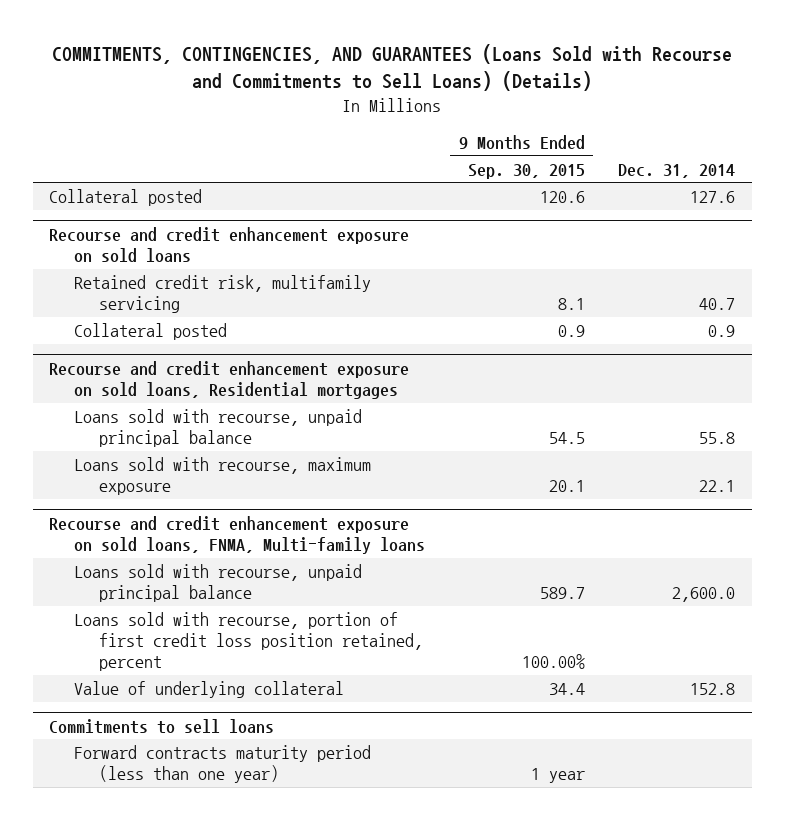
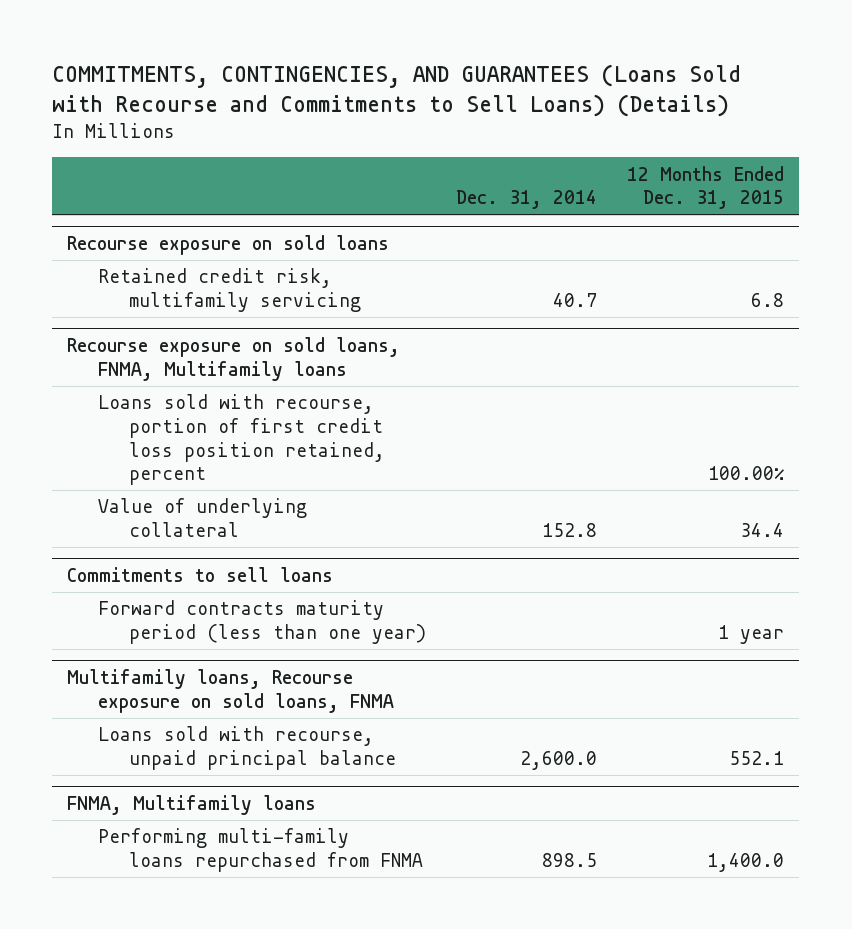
- | 9 Months Ended Sep. 30, 2015 | Dec. 31, 2014
+ | Dec. 31, 2014 | 12 Months Ended Dec. 31, 2015
- Collateral posted | 120.6 | 127.6
- Recourse and credit enhancement exposure on sold loans
+ Recourse exposure on sold loans
- Collateral posted | 0.9 | 0.9
- Recourse and credit enhancement exposure on sold loans, Residential mortgages
- Loans sold with recourse, unpaid principal balance | 54.5 | 55.8
- Loans sold with recourse, maximum exposure | 20.1 | 22.1
- Recourse and credit enhancement exposure on sold loans, FNMA, Multi-family loans
- Loans sold with recourse, unpaid principal balance | 589.7 | 2,600.0
+ Recourse exposure on sold loans, FNMA, Multifamily loans
+ Multifamily loans, Recourse exposure on sold loans, FNMA
+ Loans sold with recourse, unpaid principal balance | 2,600.0 | 552.1
+ FNMA, Multifamily loans
+ Performing multi-family loans repurchased from FNMA | 898.5 | 1,400.0

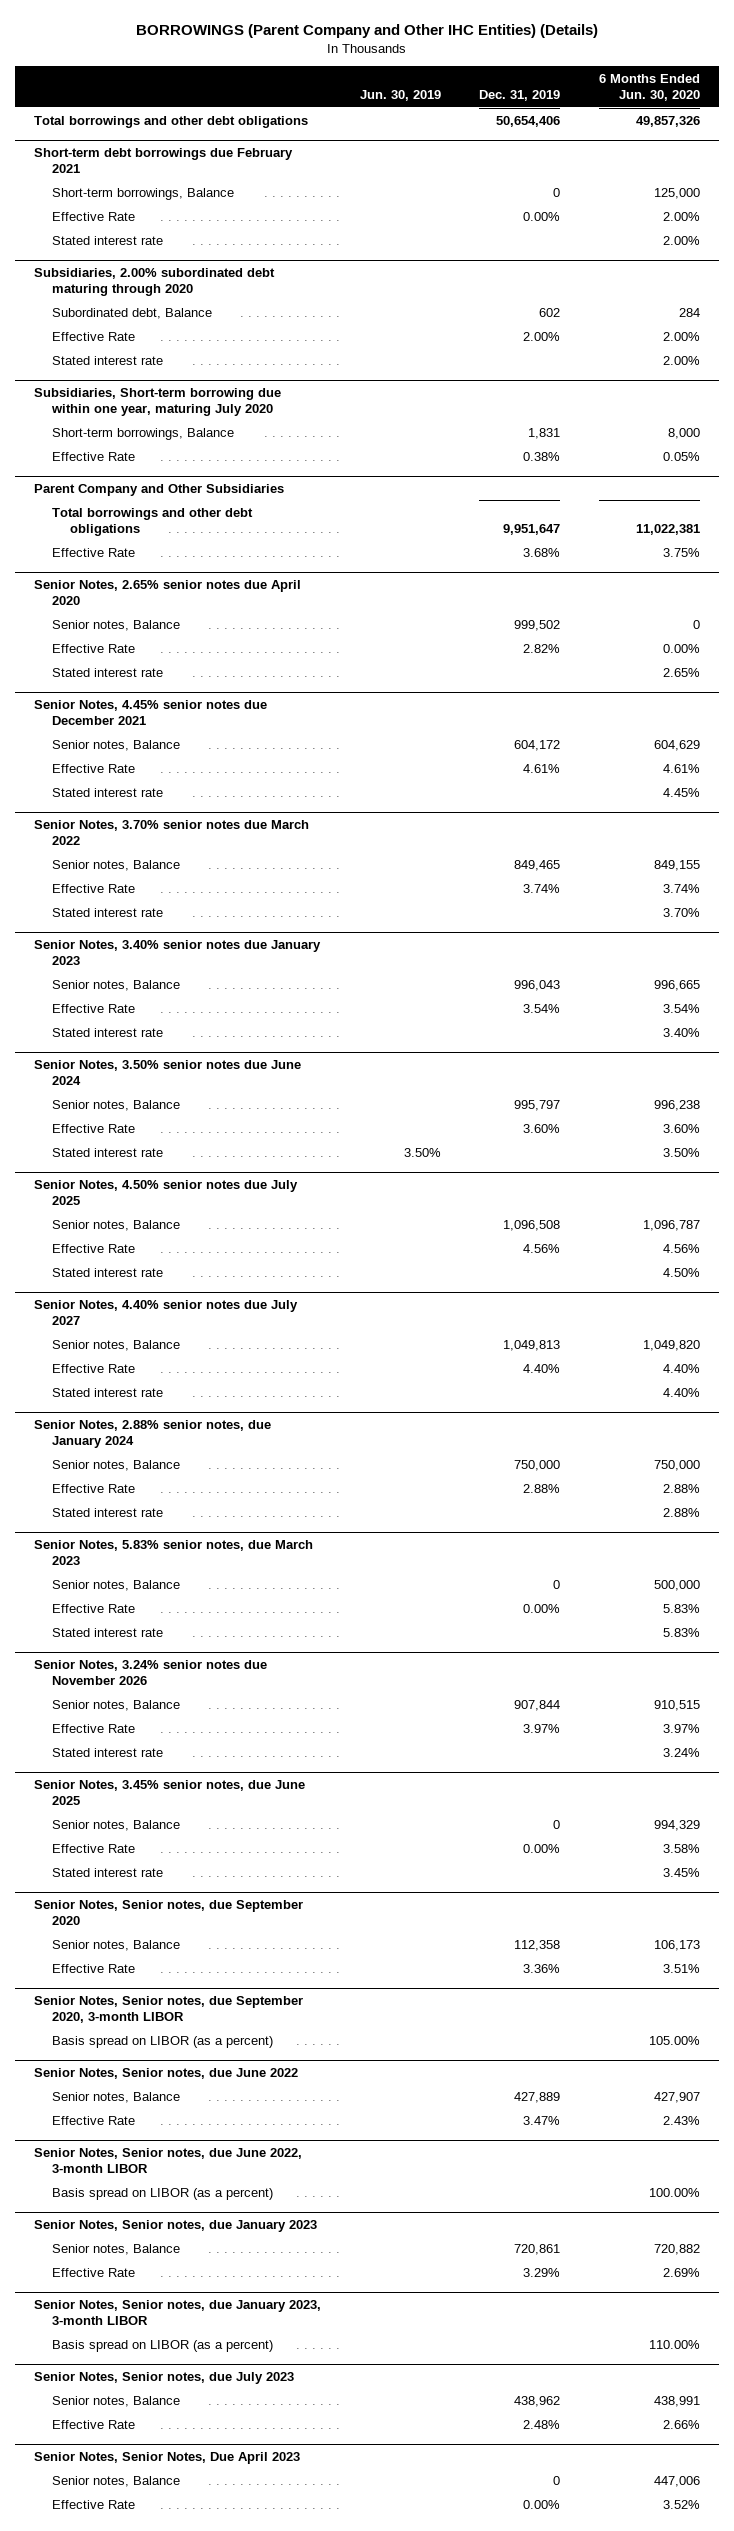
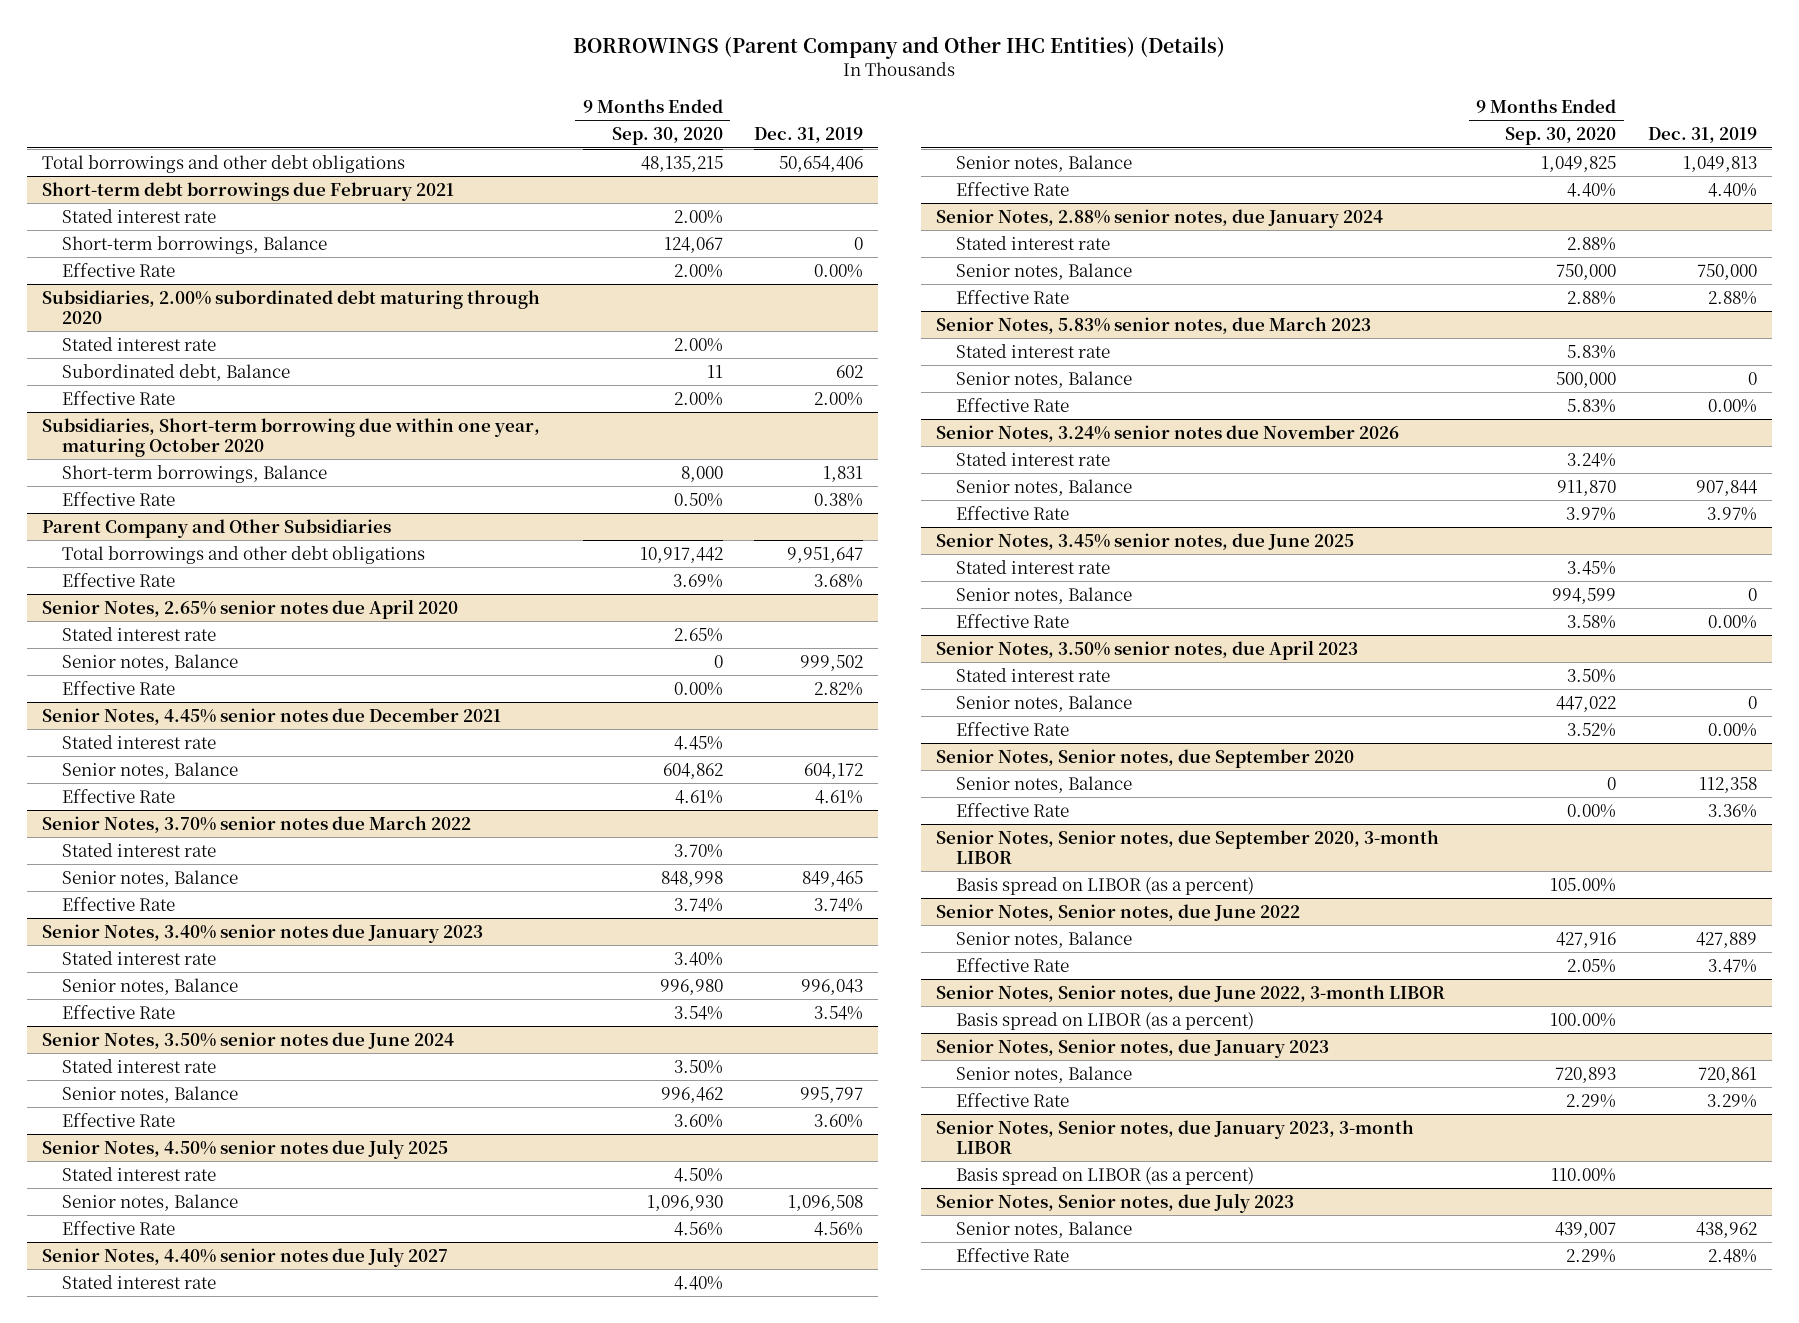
- | Jun. 30, 2019 | Dec. 31, 2019 | 6 Months Ended Jun. 30, 2020
+ | 9 Months Ended Sep. 30, 2020 | Dec. 31, 2019
@ Short-term debt borrowings due February 2021
moved up: Stated interest rate | 2.00% |
@ Subsidiaries, 2.00% subordinated debt maturing through 2020
moved up: Stated interest rate | 2.00% |
- Subsidiaries, Short-term borrowing due within one year, maturing July 2020
+ Subsidiaries, Short-term borrowing due within one year, maturing October 2020
@ Senior Notes, 2.65% senior notes due April 2020
moved up: Stated interest rate | 2.65% |
@ Senior Notes, 4.45% senior notes due December 2021
moved up: Stated interest rate | 4.45% |
@ Senior Notes, 3.70% senior notes due March 2022
moved up: Stated interest rate | 3.70% |
@ Senior Notes, 3.40% senior notes due January 2023
moved up: Stated interest rate | 3.40% |
@ Senior Notes, 3.50% senior notes due June 2024
moved up: Stated interest rate | 3.50% |
@ Senior Notes, 4.50% senior notes due July 2025
moved up: Stated interest rate | 4.50% |
@ Senior Notes, 4.40% senior notes due July 2027
moved up: Stated interest rate | 4.40% |
@ Senior Notes, 2.88% senior notes, due January 2024
moved up: Stated interest rate | 2.88% |
@ Senior Notes, 5.83% senior notes, due March 2023
moved up: Stated interest rate | 5.83% |
@ Senior Notes, 3.24% senior notes due November 2026
moved up: Stated interest rate | 3.24% |
@ Senior Notes, 3.45% senior notes, due June 2025
+ Stated interest rate | 3.45% |
+ Senior Notes, 3.50% senior notes, due April 2023
+ Senior notes, Balance | 447,022 | 0
+ Effective Rate | 3.52% | 0.00%
- Senior Notes, Senior Notes, Due April 2023
- Senior notes, Balance | | 0 | 447,006
- Effective Rate | | 0.00% | 3.52%

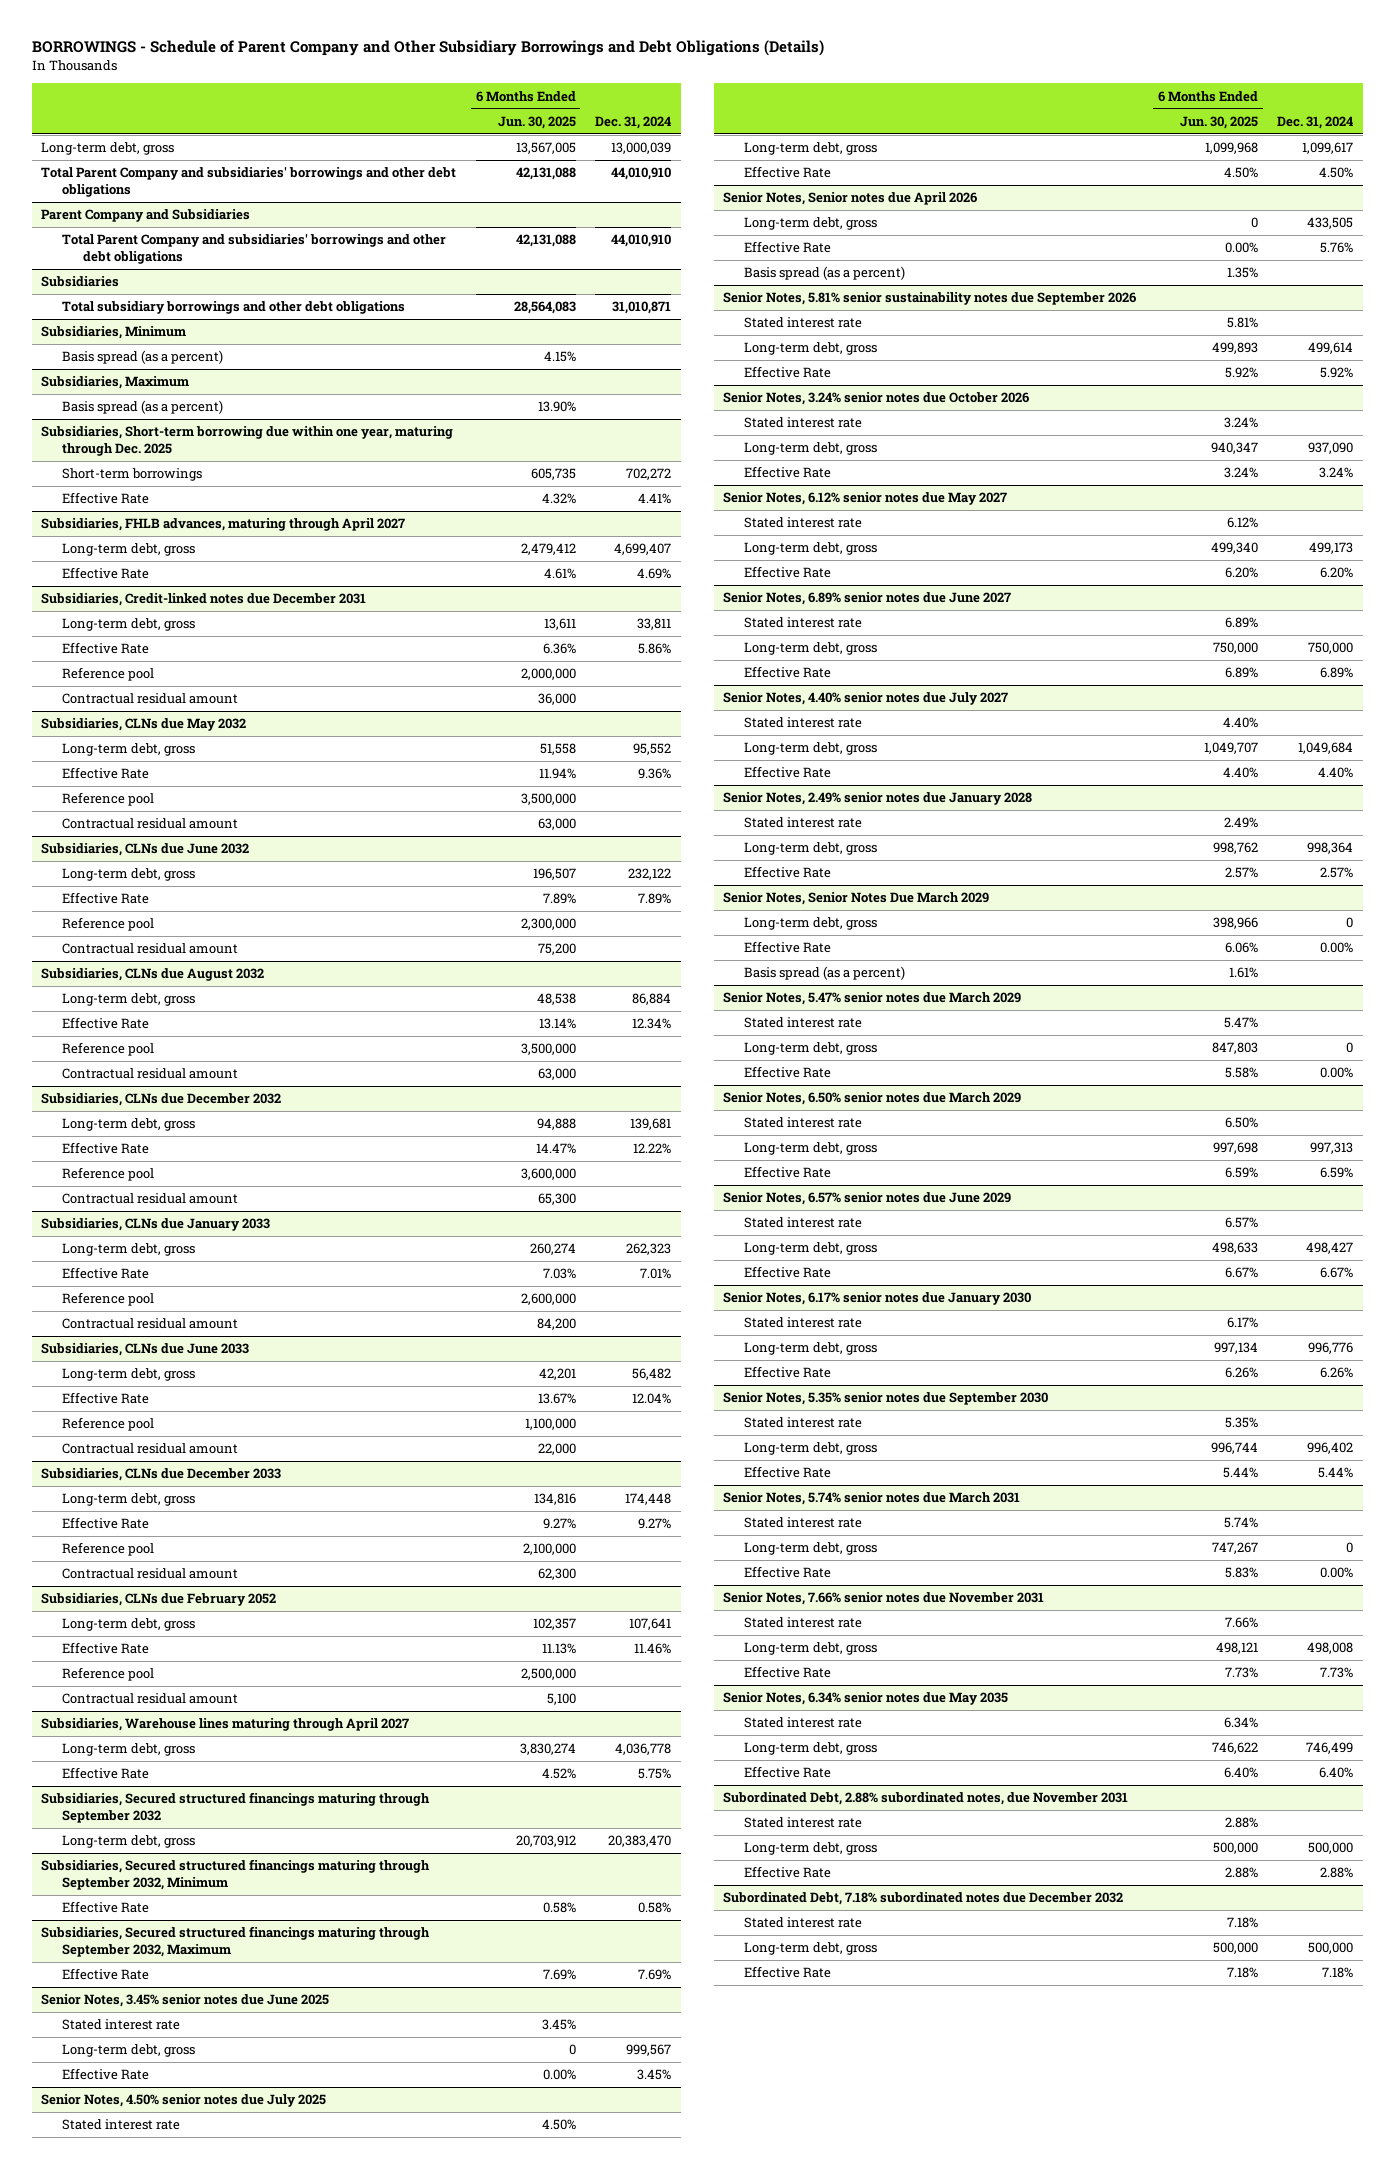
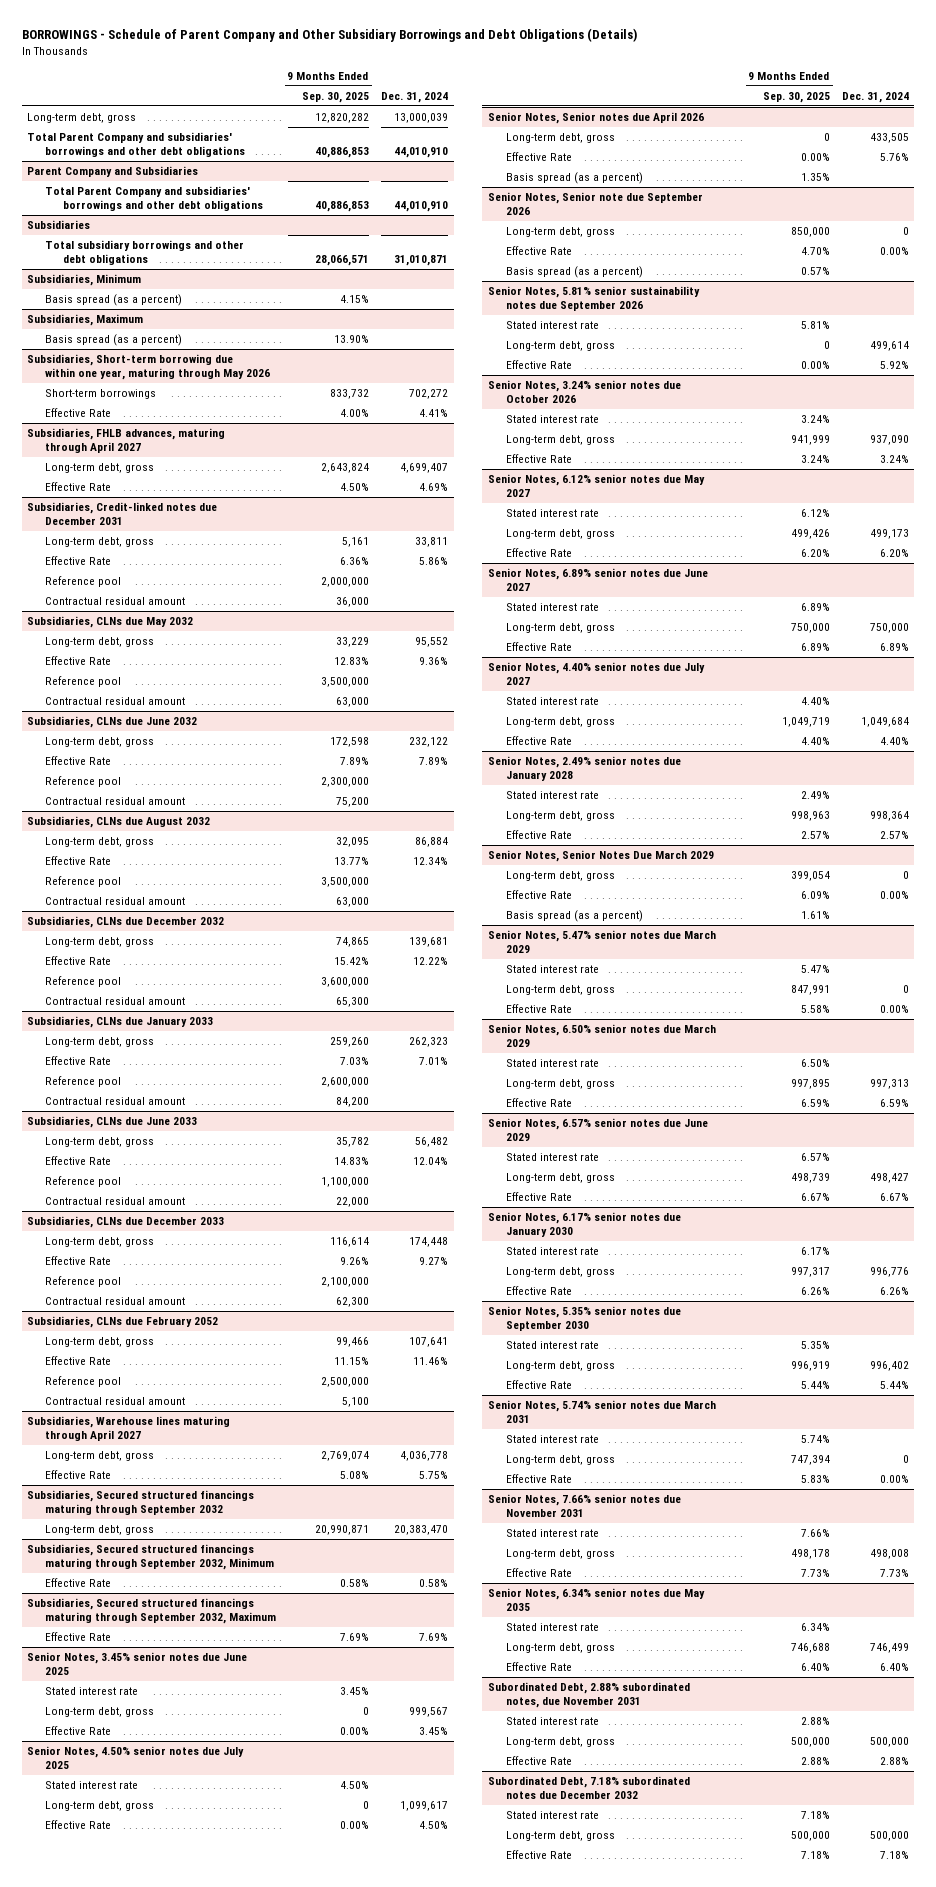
- | 6 Months Ended Jun. 30, 2025 | Dec. 31, 2024
+ | 9 Months Ended Sep. 30, 2025 | Dec. 31, 2024
- Subsidiaries, Short-term borrowing due within one year, maturing through Dec. 2025
+ Subsidiaries, Short-term borrowing due within one year, maturing through May 2026
+ Senior Notes, Senior note due September 2026
+ Long-term debt, gross | 850,000 | 0
+ Effective Rate | 4.70% | 0.00%
+ Basis spread (as a percent) | 0.57% |

